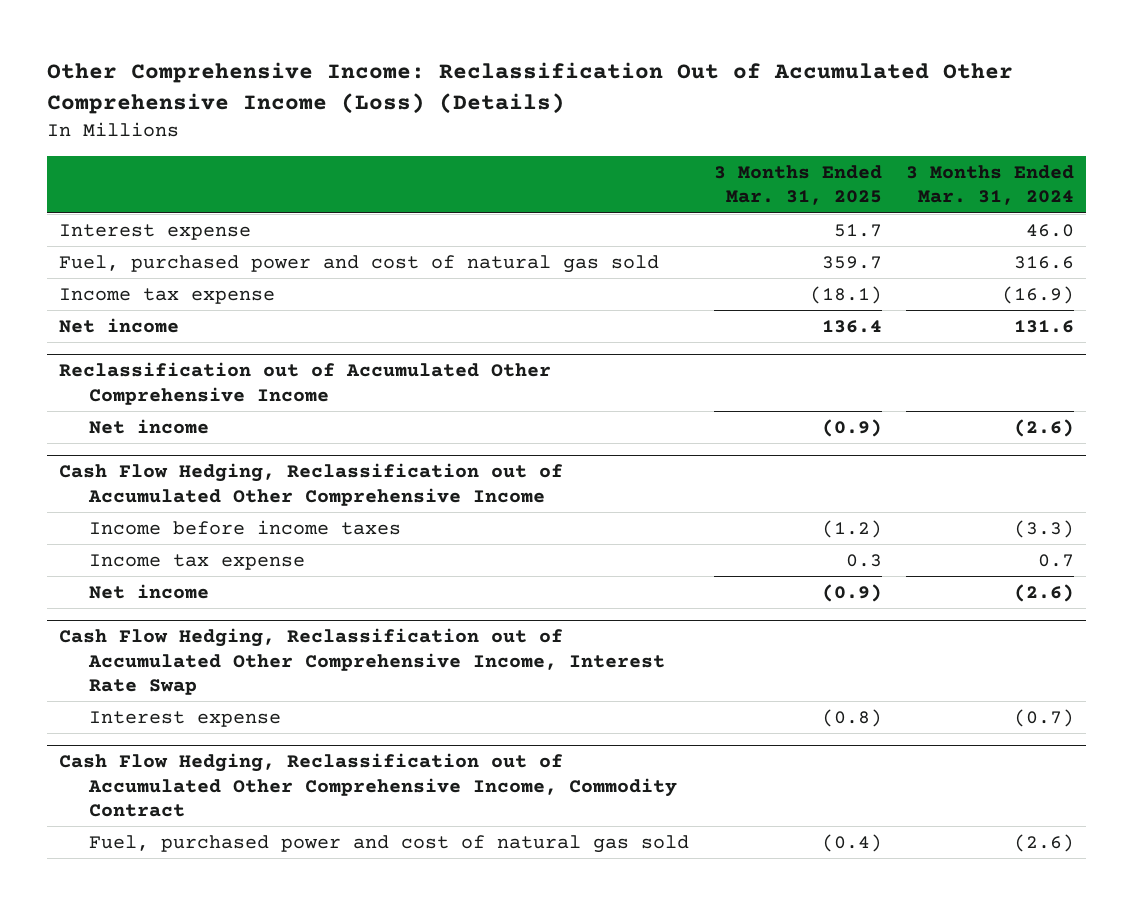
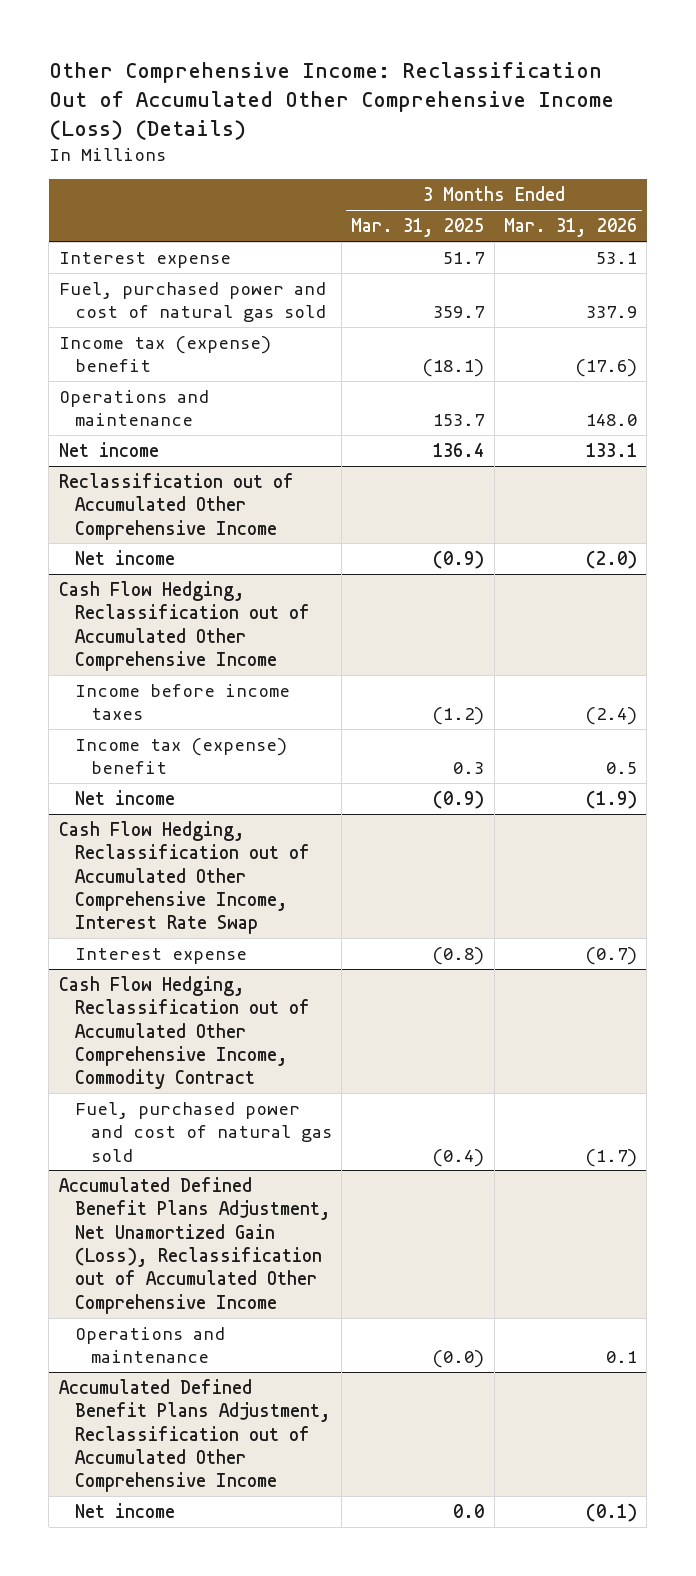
- | 3 Months Ended Mar. 31, 2025 | 3 Months Ended Mar. 31, 2024
+ | 3 Months Ended Mar. 31, 2025 | 3 Months Ended Mar. 31, 2026
- Income tax expense | (18.1) | (16.9)
+ Income tax (expense) benefit | (18.1) | (17.6)
+ Operations and maintenance | 153.7 | 148.0
@ Cash Flow Hedging, Reclassification out of Accumulated Other Comprehensive Income
- Income tax expense | 0.3 | 0.7
+ Income tax (expense) benefit | 0.3 | 0.5
+ Accumulated Defined Benefit Plans Adjustment, Net Unamortized Gain (Loss), Reclassification out of Accumulated Other Comprehensive Income
+ Operations and maintenance | (0.0) | 0.1
+ Accumulated Defined Benefit Plans Adjustment, Reclassification out of Accumulated Other Comprehensive Income
+ Net income | 0.0 | (0.1)

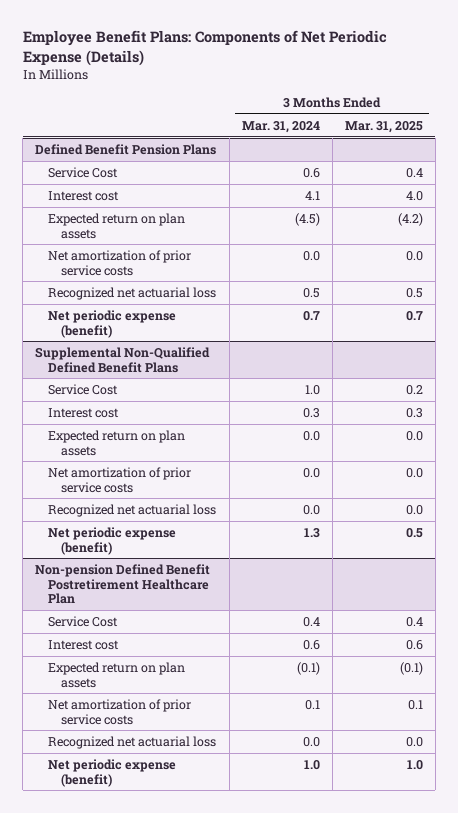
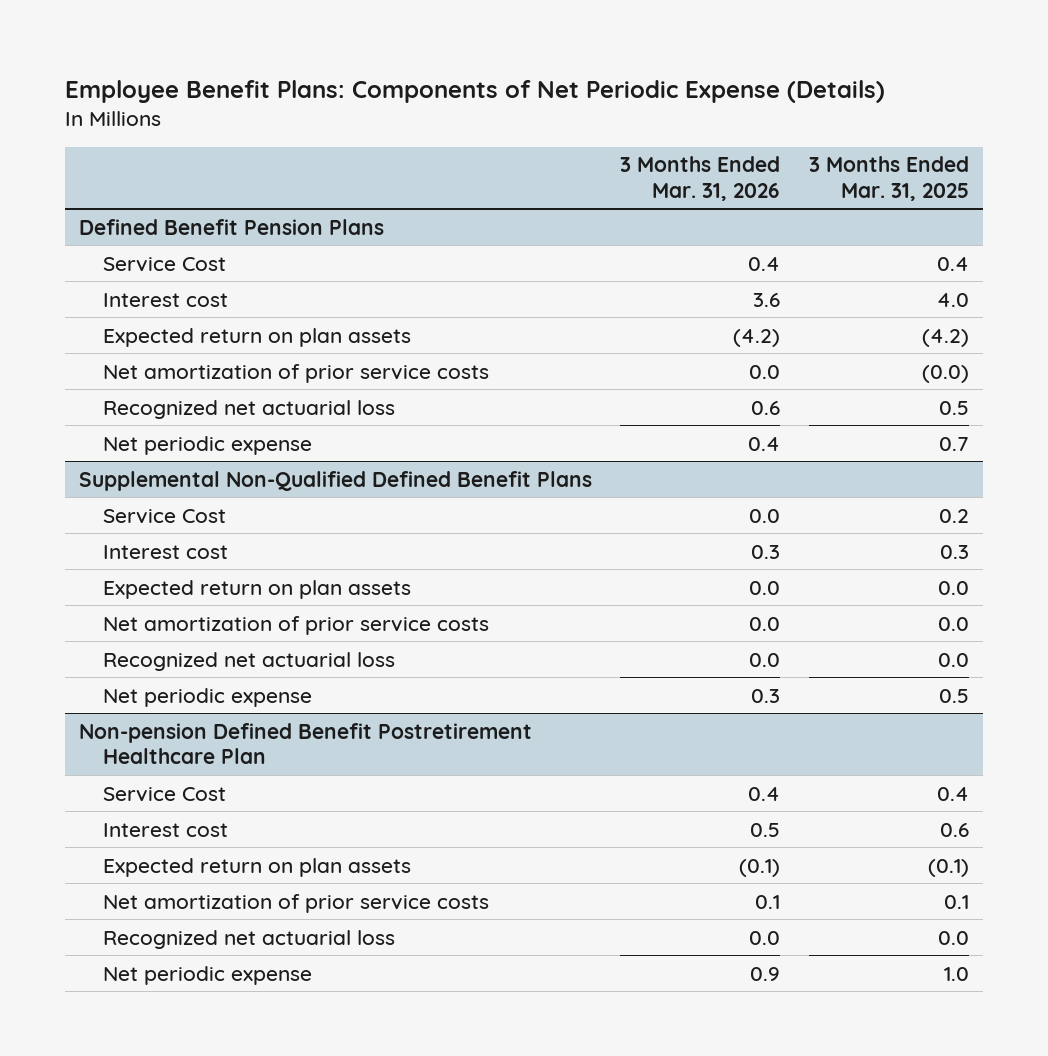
- | 3 Months Ended Mar. 31, 2024 | 3 Months Ended Mar. 31, 2025
+ | 3 Months Ended Mar. 31, 2026 | 3 Months Ended Mar. 31, 2025
@ Defined Benefit Pension Plans
- Net amortization of prior service costs | 0.0 | 0.0
+ Net amortization of prior service costs | 0.0 | (0.0)
- Net periodic expense (benefit) | 0.7 | 0.7
+ Net periodic expense | 0.4 | 0.7
@ Supplemental Non-Qualified Defined Benefit Plans
- Net periodic expense (benefit) | 1.3 | 0.5
+ Net periodic expense | 0.3 | 0.5
@ Non-pension Defined Benefit Postretirement Healthcare Plan
- Net periodic expense (benefit) | 1.0 | 1.0
+ Net periodic expense | 0.9 | 1.0

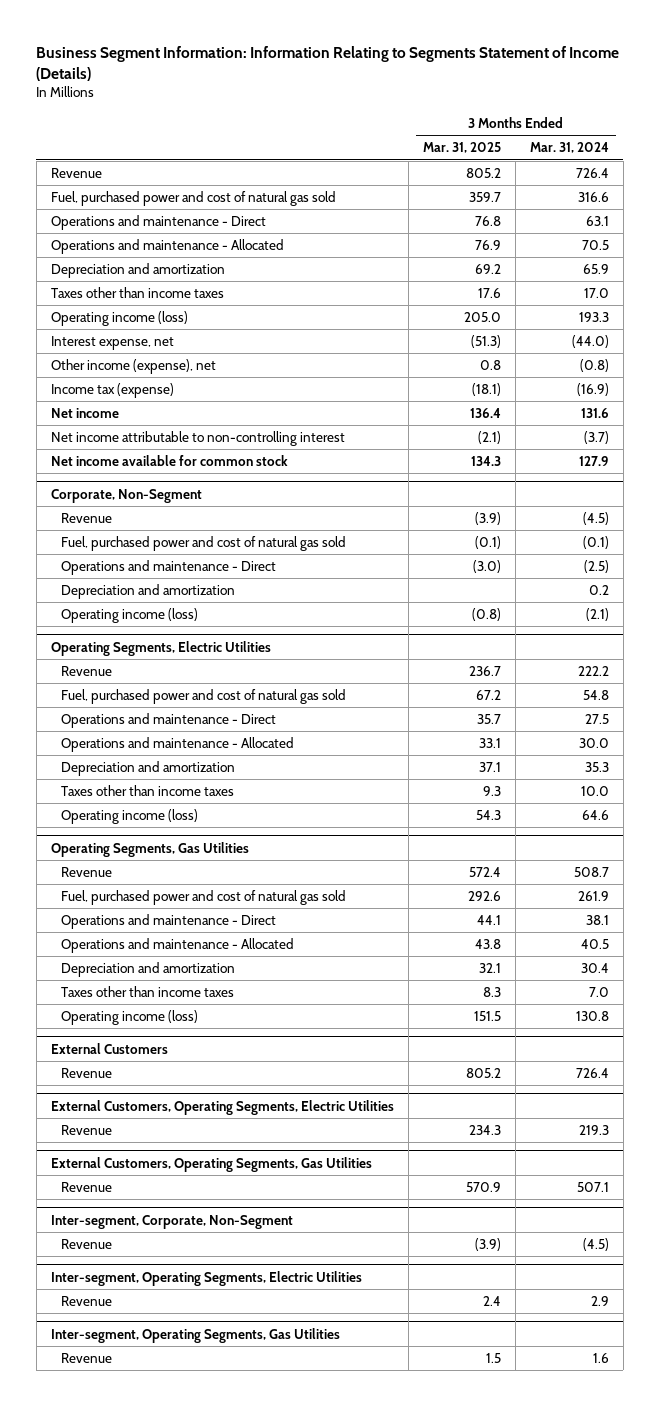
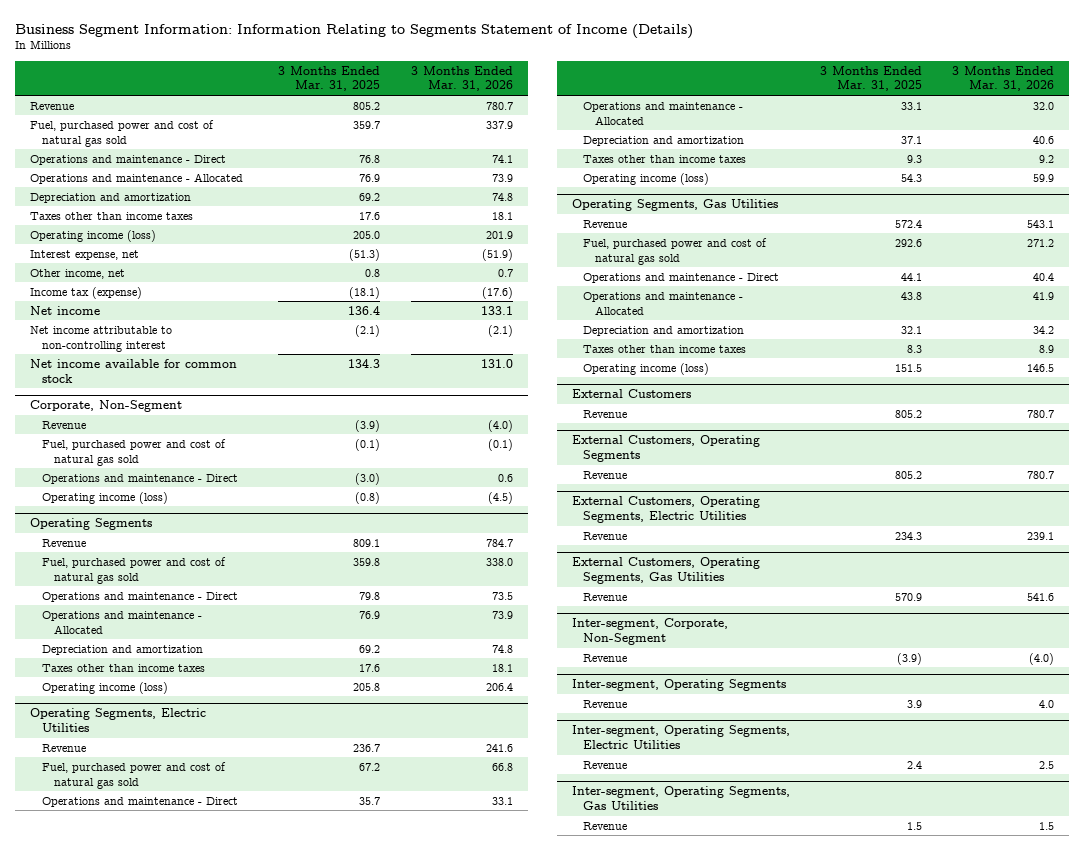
- | 3 Months Ended Mar. 31, 2025 | 3 Months Ended Mar. 31, 2024
+ | 3 Months Ended Mar. 31, 2025 | 3 Months Ended Mar. 31, 2026
- Other income (expense), net | 0.8 | (0.8)
+ Other income, net | 0.8 | 0.7
@ Corporate, Non-Segment
- Depreciation and amortization | | 0.2
+ Operating Segments
+ Revenue | 809.1 | 784.7
+ Fuel, purchased power and cost of natural gas sold | 359.8 | 338.0
+ Operations and maintenance - Direct | 79.8 | 73.5
+ Operations and maintenance - Allocated | 76.9 | 73.9
+ Depreciation and amortization | 69.2 | 74.8
+ Taxes other than income taxes | 17.6 | 18.1
+ Operating income (loss) | 205.8 | 206.4
+ External Customers, Operating Segments
+ Revenue | 805.2 | 780.7
+ Inter-segment, Operating Segments
+ Revenue | 3.9 | 4.0

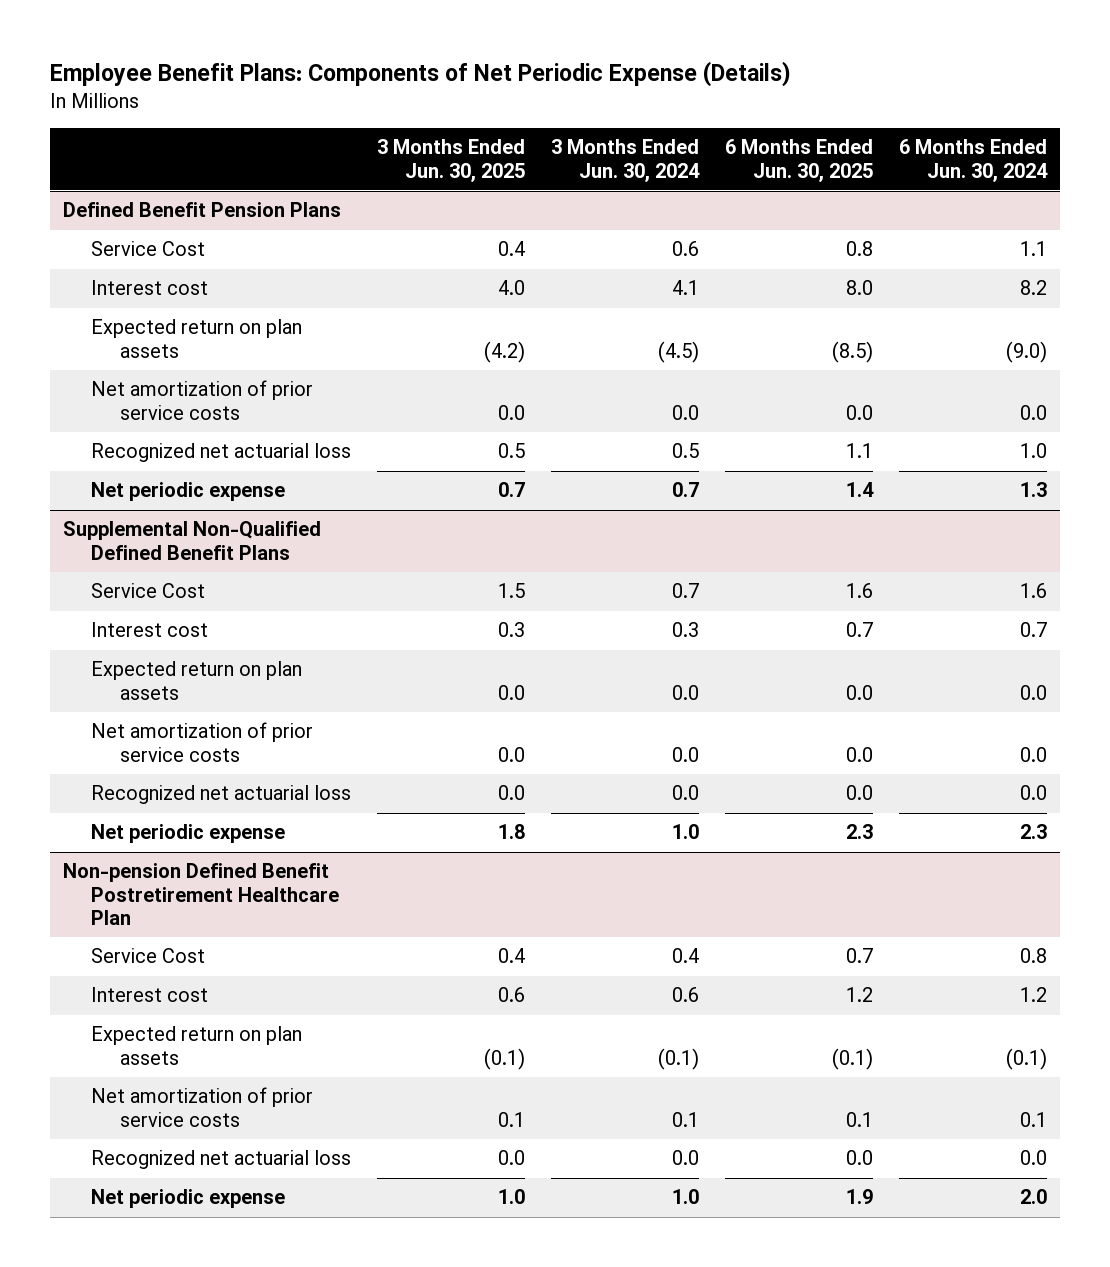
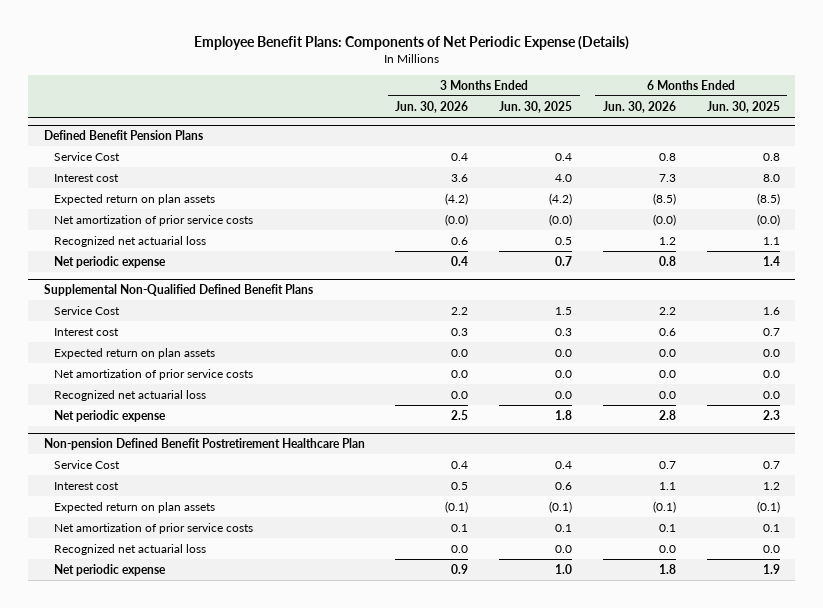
- | 3 Months Ended Jun. 30, 2025 | 3 Months Ended Jun. 30, 2024 | 6 Months Ended Jun. 30, 2025 | 6 Months Ended Jun. 30, 2024
+ | 3 Months Ended Jun. 30, 2026 | 3 Months Ended Jun. 30, 2025 | 6 Months Ended Jun. 30, 2026 | 6 Months Ended Jun. 30, 2025
@ Defined Benefit Pension Plans
- Net amortization of prior service costs | 0.0 | 0.0 | 0.0 | 0.0
+ Net amortization of prior service costs | (0.0) | (0.0) | (0.0) | (0.0)

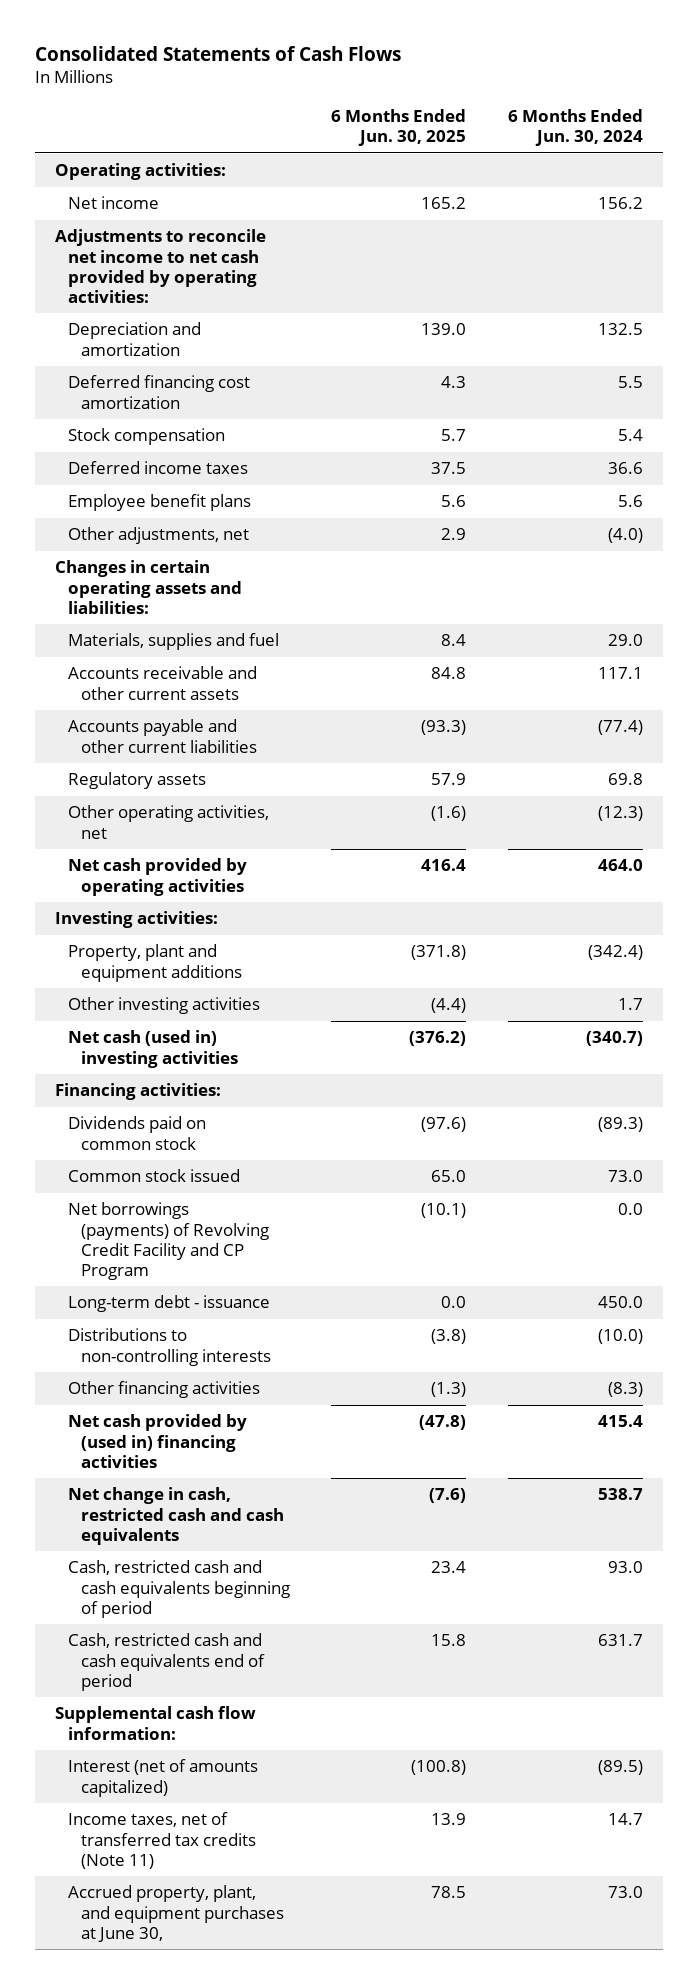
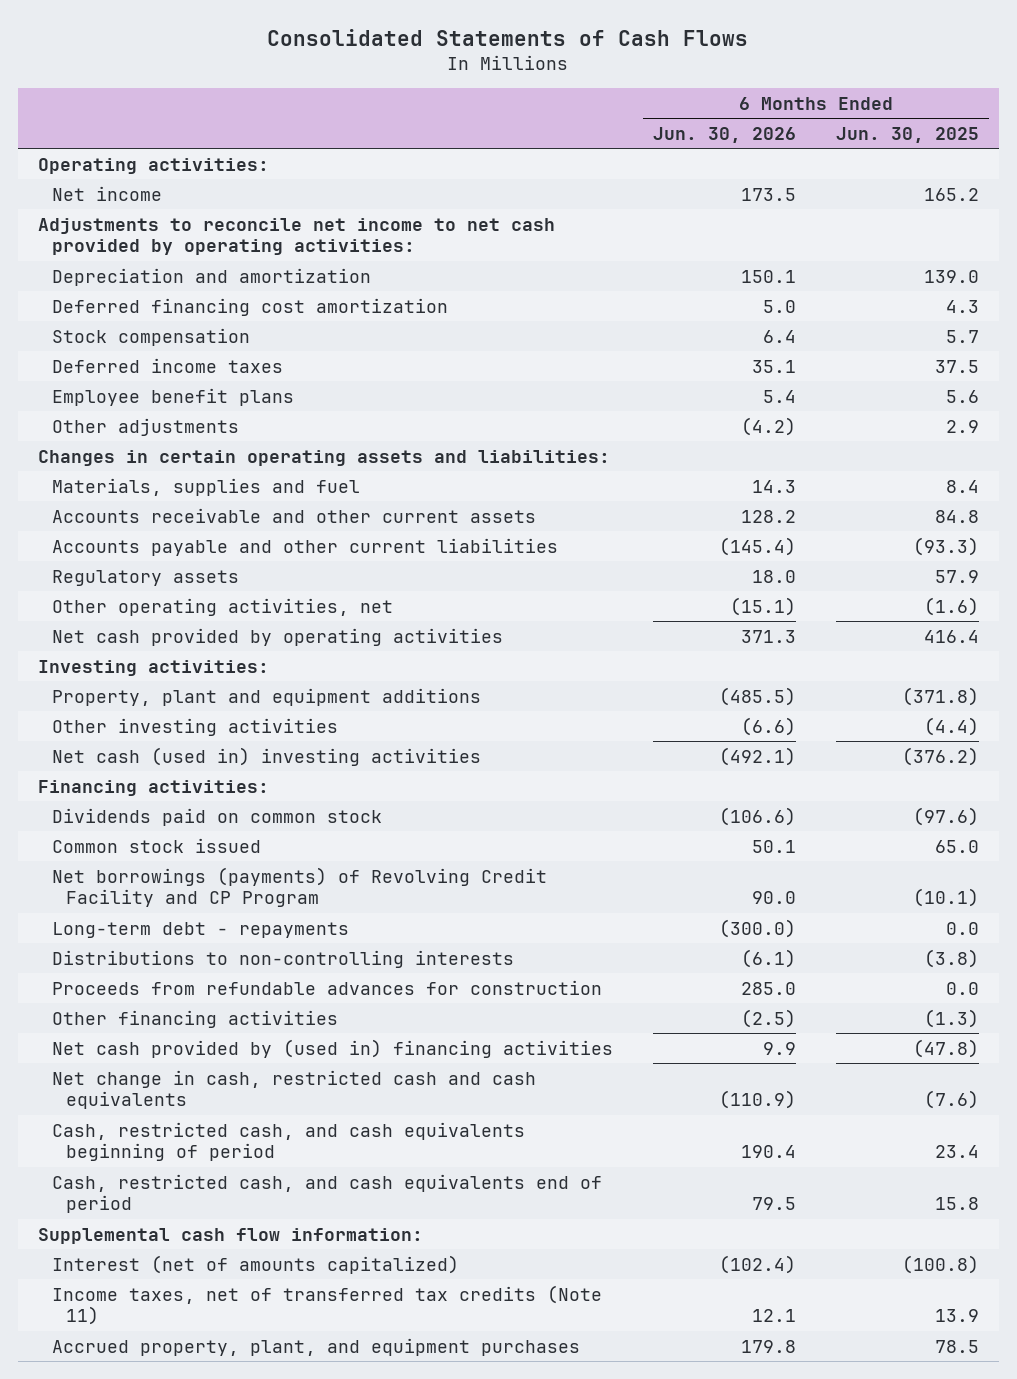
- | 6 Months Ended Jun. 30, 2025 | 6 Months Ended Jun. 30, 2024
+ | 6 Months Ended Jun. 30, 2026 | 6 Months Ended Jun. 30, 2025
- Other adjustments, net | 2.9 | (4.0)
+ Other adjustments | (4.2) | 2.9
- Long-term debt - issuance | 0.0 | 450.0
+ Long-term debt - repayments | (300.0) | 0.0
+ Proceeds from refundable advances for construction | 285.0 | 0.0
- Cash, restricted cash and cash equivalents beginning of period | 23.4 | 93.0
- Cash, restricted cash and cash equivalents end of period | 15.8 | 631.7
+ Cash, restricted cash, and cash equivalents beginning of period | 190.4 | 23.4
+ Cash, restricted cash, and cash equivalents end of period | 79.5 | 15.8
- Accrued property, plant, and equipment purchases at June 30, | 78.5 | 73.0
+ Accrued property, plant, and equipment purchases | 179.8 | 78.5

